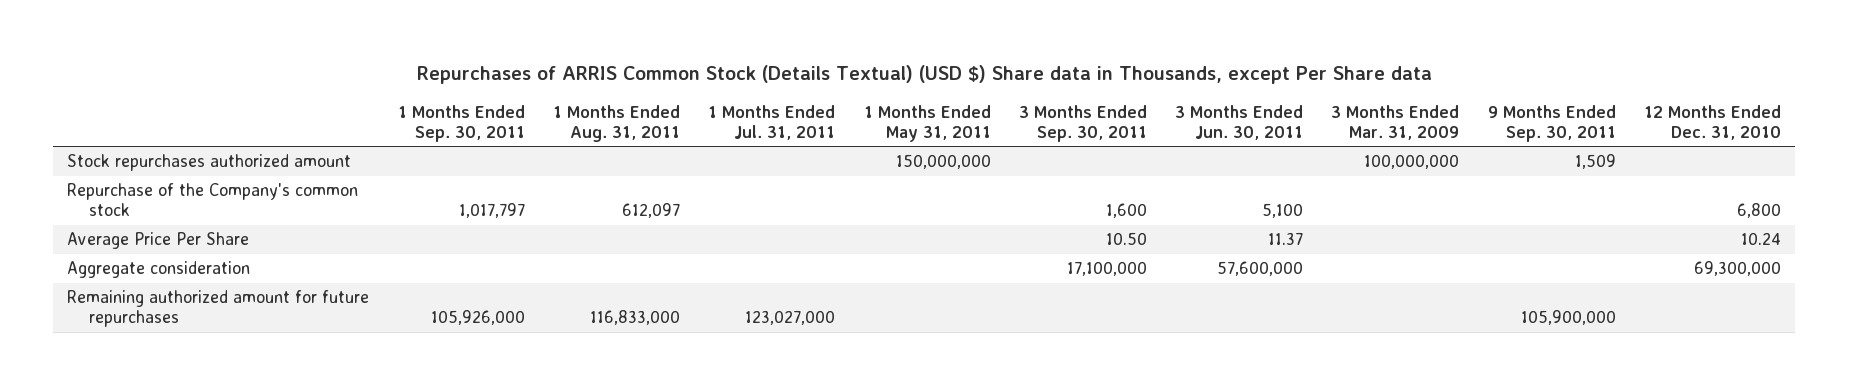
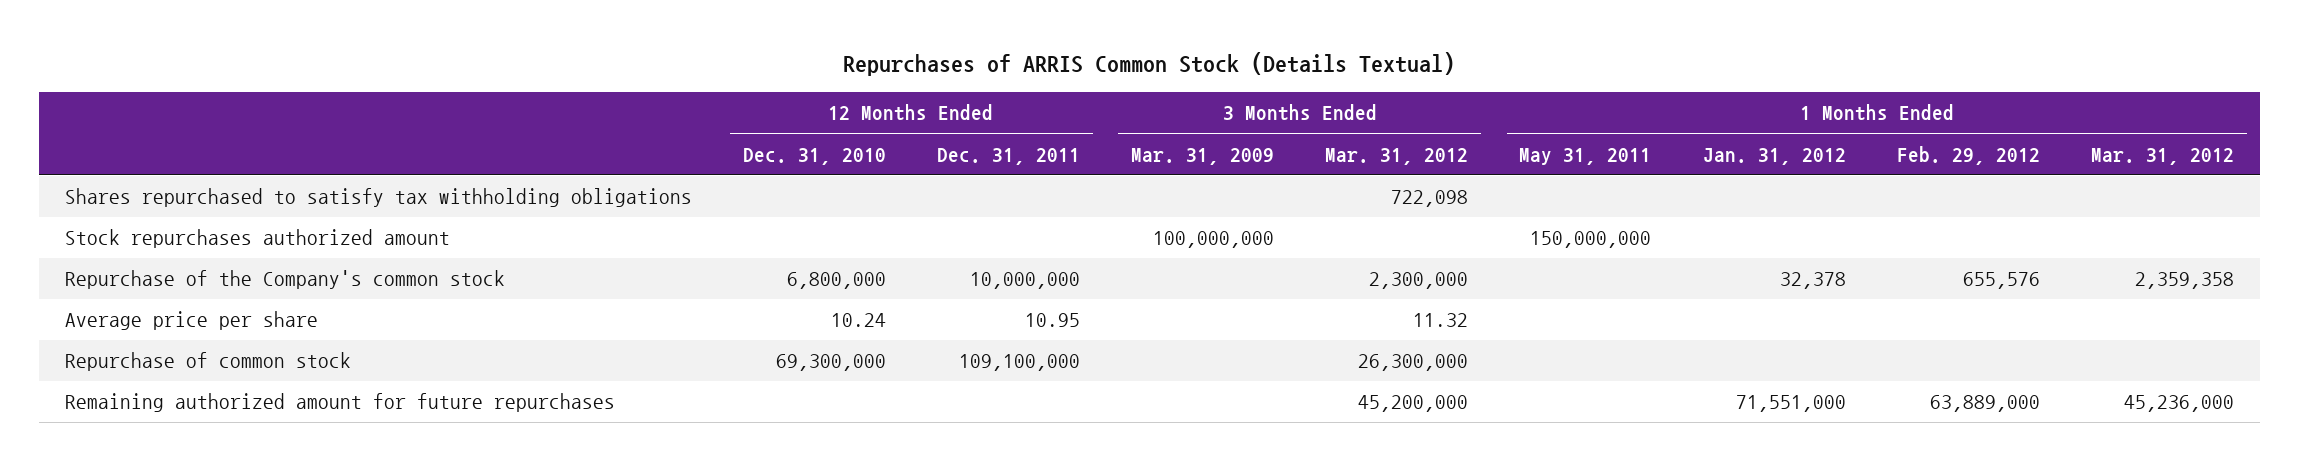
- Repurchases of ARRIS Common Stock (Details Textual) (USD $) Share data in Thousands, except Per Share data
+ Repurchases of ARRIS Common Stock (Details Textual)
- | 1 Months Ended Sep. 30, 2011 | 1 Months Ended Aug. 31, 2011 | 1 Months Ended Jul. 31, 2011 | 1 Months Ended May 31, 2011 | 3 Months Ended Sep. 30, 2011 | 3 Months Ended Jun. 30, 2011 | 3 Months Ended Mar. 31, 2009 | 9 Months Ended Sep. 30, 2011 | 12 Months Ended Dec. 31, 2010
+ | 12 Months Ended Dec. 31, 2010 | 12 Months Ended Dec. 31, 2011 | 3 Months Ended Mar. 31, 2009 | 3 Months Ended Mar. 31, 2012 | 1 Months Ended May 31, 2011 | 1 Months Ended Jan. 31, 2012 | 1 Months Ended Feb. 29, 2012 | 1 Months Ended Mar. 31, 2012
+ Shares repurchased to satisfy tax withholding obligations | | | | 722,098 | | | |
- Repurchase of the Company's common stock | 1,017,797 | 612,097 | | | 1,600 | 5,100 | | | 6,800
- Average Price Per Share | | | | | 10.50 | 11.37 | | | 10.24
- Aggregate consideration | | | | | 17,100,000 | 57,600,000 | | | 69,300,000
+ Repurchase of the Company's common stock | 6,800,000 | 10,000,000 | | 2,300,000 | | 32,378 | 655,576 | 2,359,358
+ Average price per share | 10.24 | 10.95 | | 11.32 | | | |
+ Repurchase of common stock | 69,300,000 | 109,100,000 | | 26,300,000 | | | |

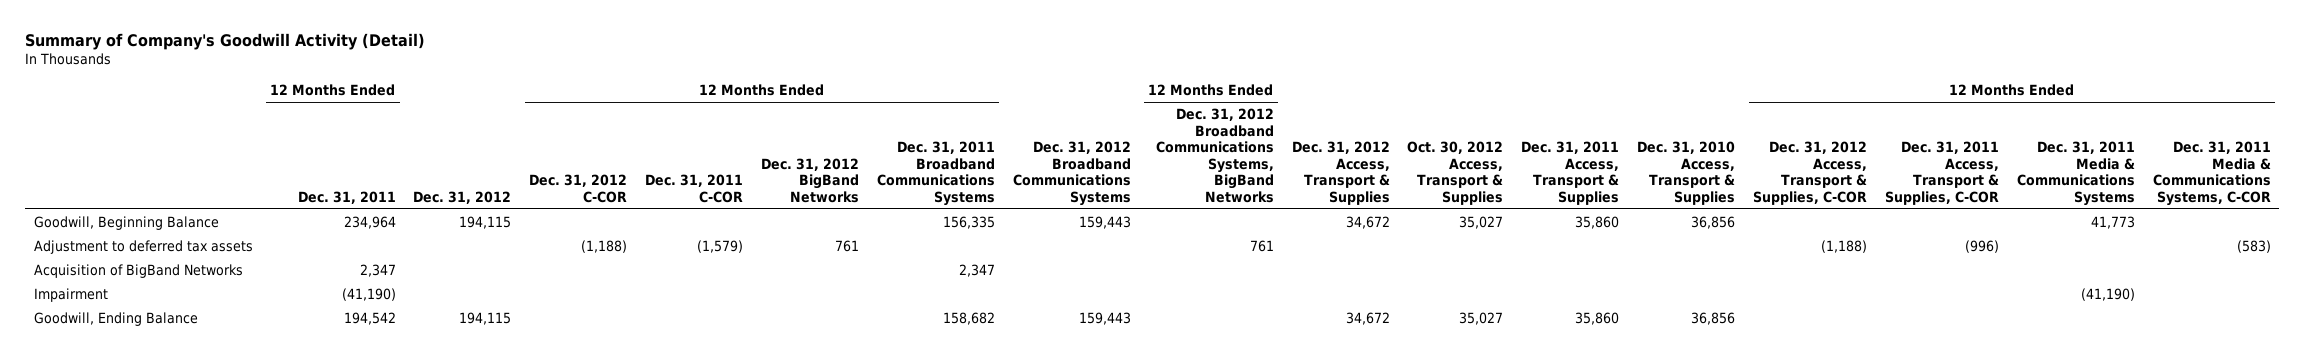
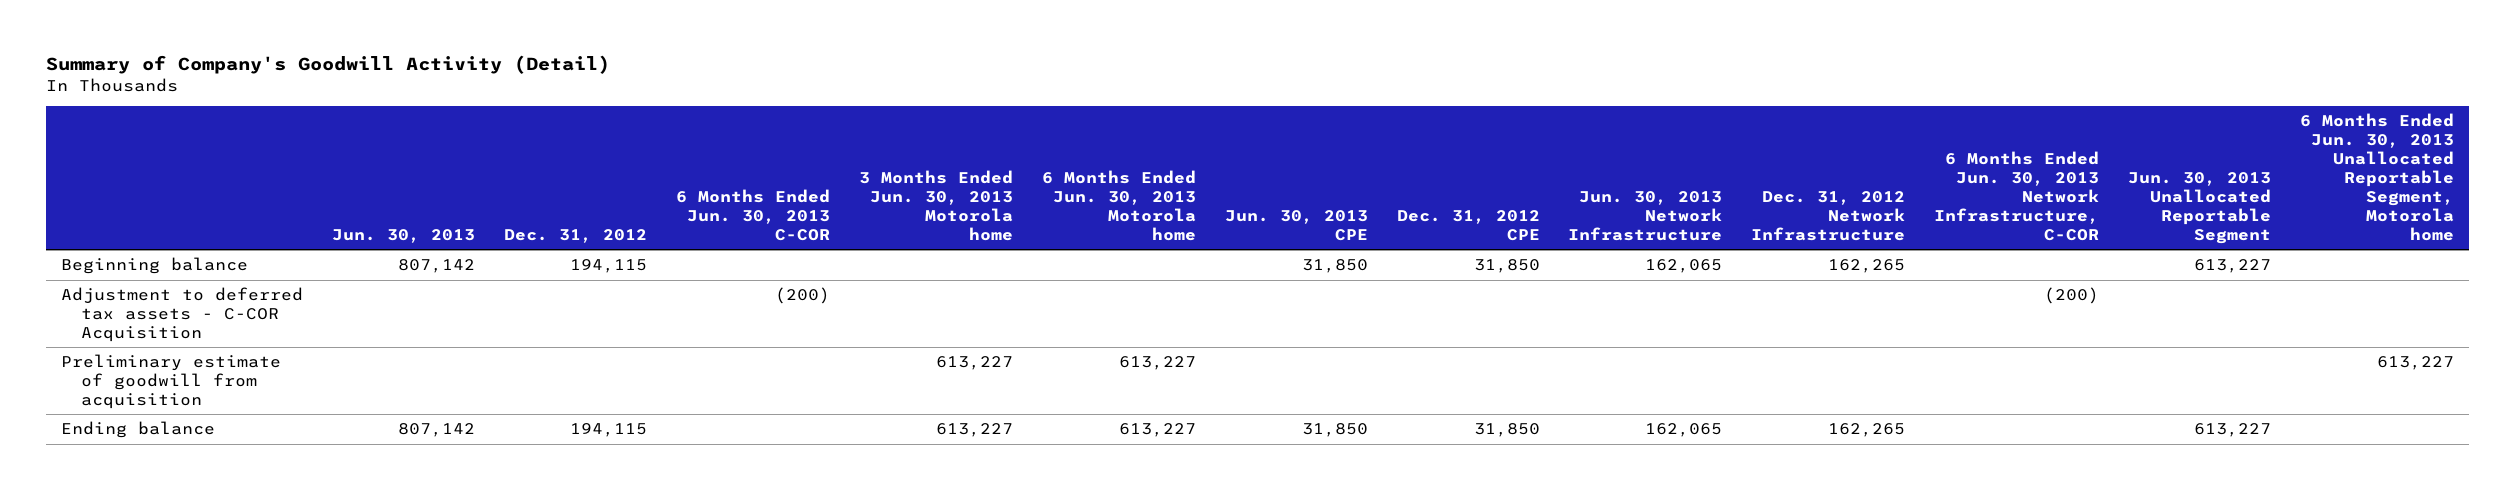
- | 12 Months Ended Dec. 31, 2011 | Dec. 31, 2012 | 12 Months Ended Dec. 31, 2012 C-COR | 12 Months Ended Dec. 31, 2011 C-COR | 12 Months Ended Dec. 31, 2012 BigBand Networks | 12 Months Ended Dec. 31, 2011 Broadband Communications Systems | Dec. 31, 2012 Broadband Communications Systems | 12 Months Ended Dec. 31, 2012 Broadband Communications Systems, BigBand Networks | Dec. 31, 2012 Access, Transport & Supplies | Oct. 30, 2012 Access, Transport & Supplies | Dec. 31, 2011 Access, Transport & Supplies | Dec. 31, 2010 Access, Transport & Supplies | 12 Months Ended Dec. 31, 2012 Access, Transport & Supplies, C-COR | 12 Months Ended Dec. 31, 2011 Access, Transport & Supplies, C-COR | 12 Months Ended Dec. 31, 2011 Media & Communications Systems | 12 Months Ended Dec. 31, 2011 Media & Communications Systems, C-COR
+ | Jun. 30, 2013 | Dec. 31, 2012 | 6 Months Ended Jun. 30, 2013 C-COR | 3 Months Ended Jun. 30, 2013 Motorola home | 6 Months Ended Jun. 30, 2013 Motorola home | Jun. 30, 2013 CPE | Dec. 31, 2012 CPE | Jun. 30, 2013 Network Infrastructure | Dec. 31, 2012 Network Infrastructure | 6 Months Ended Jun. 30, 2013 Network Infrastructure, C-COR | Jun. 30, 2013 Unallocated Reportable Segment | 6 Months Ended Jun. 30, 2013 Unallocated Reportable Segment, Motorola home
- Goodwill, Beginning Balance | 234,964 | 194,115 | | | | 156,335 | 159,443 | | 34,672 | 35,027 | 35,860 | 36,856 | | | 41,773 |
- Adjustment to deferred tax assets | | | (1,188) | (1,579) | 761 | | | 761 | | | | | (1,188) | (996) | | (583)
- Acquisition of BigBand Networks | 2,347 | | | | | 2,347 | | | | | | | | | |
- Impairment | (41,190) | | | | | | | | | | | | | | (41,190) |
- Goodwill, Ending Balance | 194,542 | 194,115 | | | | 158,682 | 159,443 | | 34,672 | 35,027 | 35,860 | 36,856 | | | |
+ Beginning balance | 807,142 | 194,115 | | | | 31,850 | 31,850 | 162,065 | 162,265 | | 613,227 |
+ Adjustment to deferred tax assets - C-COR Acquisition | | | (200) | | | | | | | (200) | |
+ Preliminary estimate of goodwill from acquisition | | | | 613,227 | 613,227 | | | | | | | 613,227
+ Ending balance | 807,142 | 194,115 | | 613,227 | 613,227 | 31,850 | 31,850 | 162,065 | 162,265 | | 613,227 |

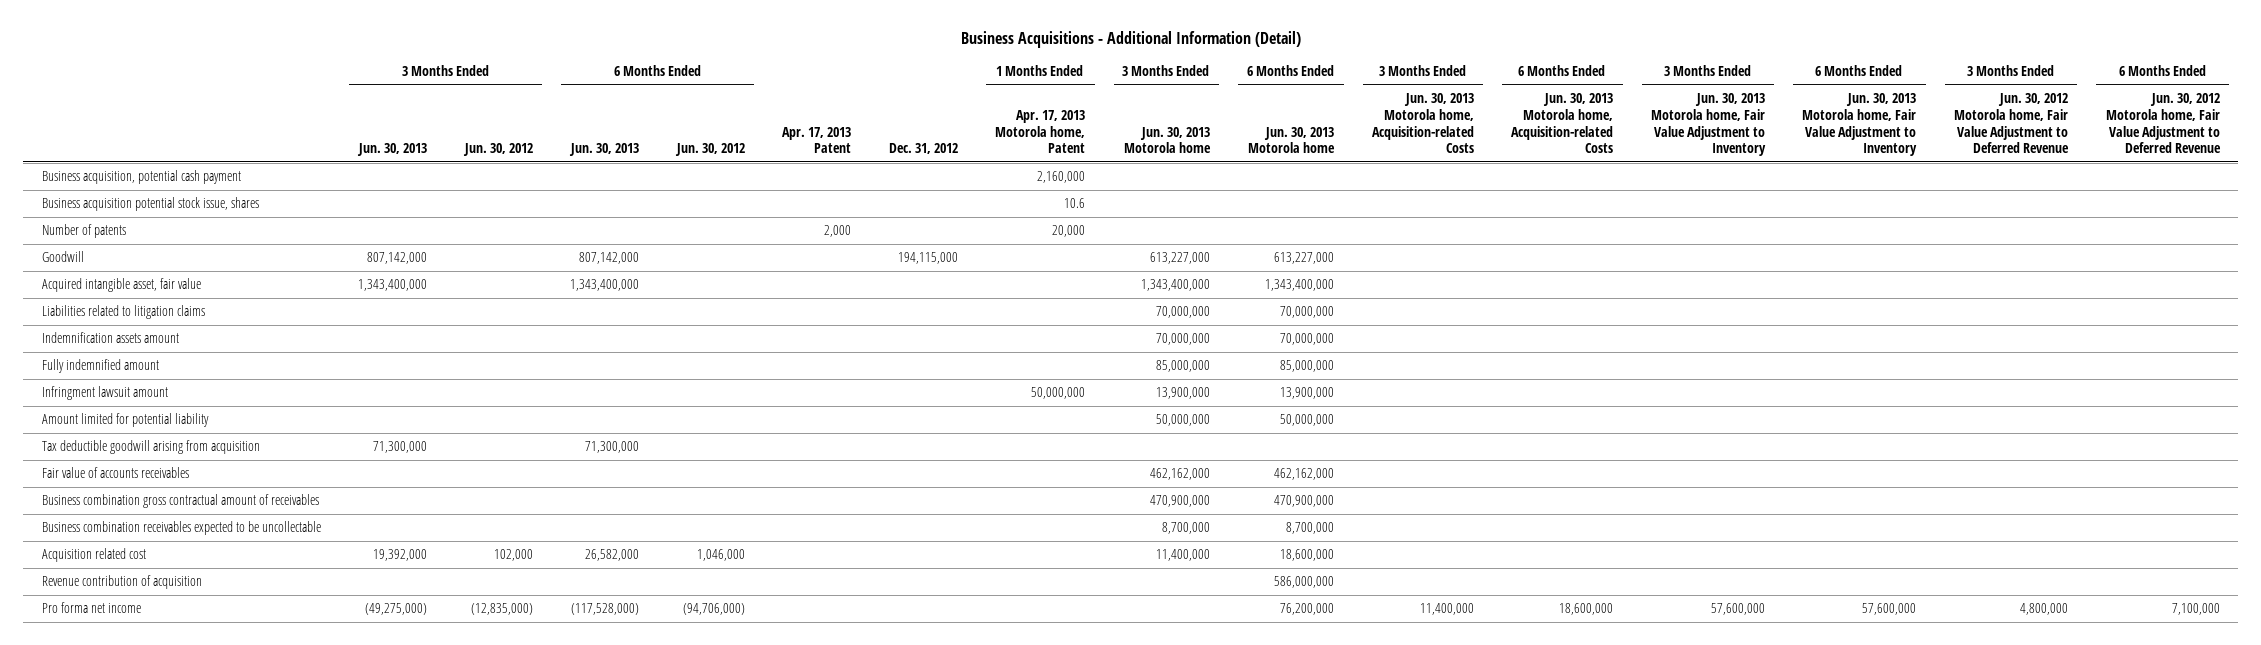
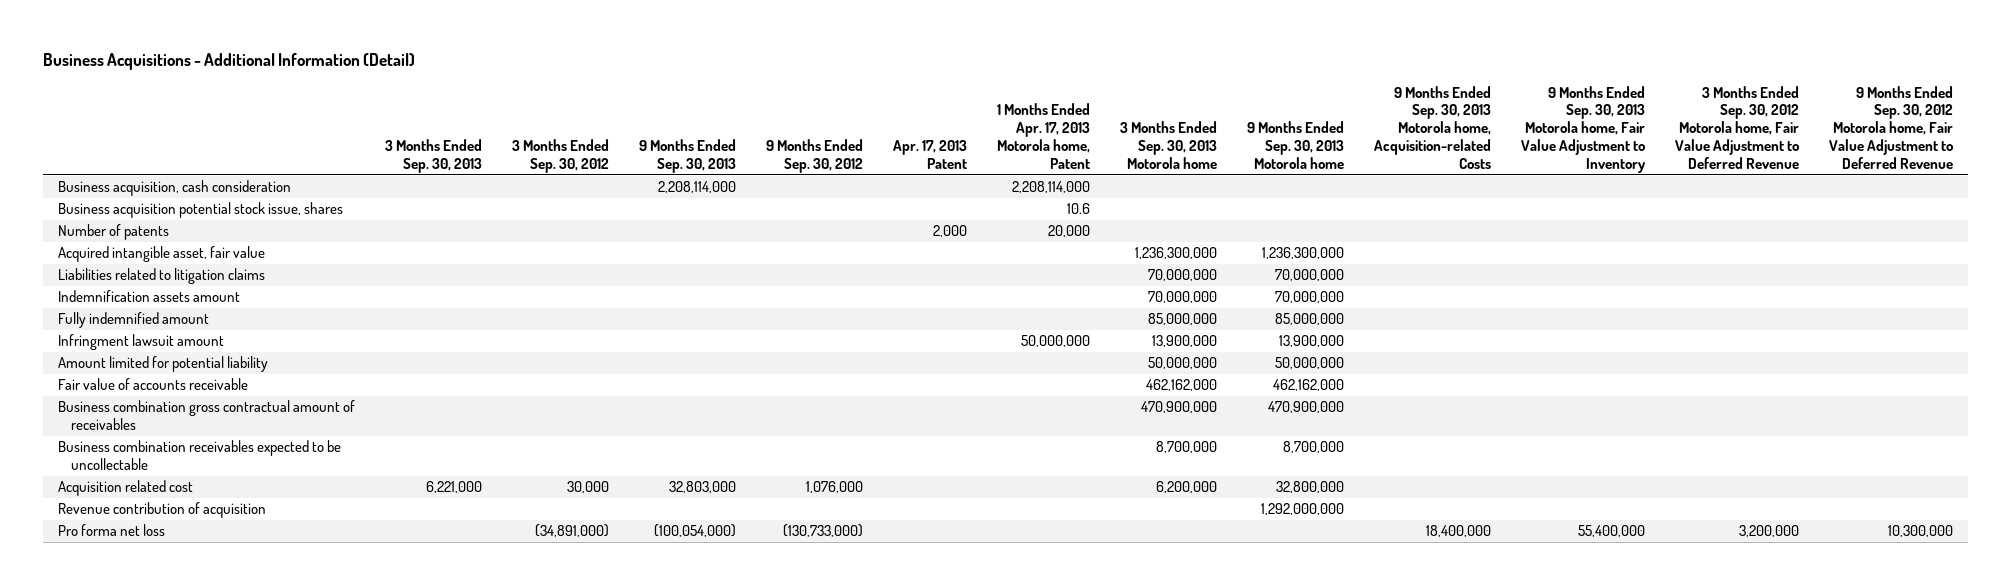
- | 3 Months Ended Jun. 30, 2013 | 3 Months Ended Jun. 30, 2012 | 6 Months Ended Jun. 30, 2013 | 6 Months Ended Jun. 30, 2012 | Apr. 17, 2013 Patent | Dec. 31, 2012 | 1 Months Ended Apr. 17, 2013 Motorola home, Patent | 3 Months Ended Jun. 30, 2013 Motorola home | 6 Months Ended Jun. 30, 2013 Motorola home | 3 Months Ended Jun. 30, 2013 Motorola home, Acquisition-related Costs | 6 Months Ended Jun. 30, 2013 Motorola home, Acquisition-related Costs | 3 Months Ended Jun. 30, 2013 Motorola home, Fair Value Adjustment to Inventory | 6 Months Ended Jun. 30, 2013 Motorola home, Fair Value Adjustment to Inventory | 3 Months Ended Jun. 30, 2012 Motorola home, Fair Value Adjustment to Deferred Revenue | 6 Months Ended Jun. 30, 2012 Motorola home, Fair Value Adjustment to Deferred Revenue
+ | 3 Months Ended Sep. 30, 2013 | 3 Months Ended Sep. 30, 2012 | 9 Months Ended Sep. 30, 2013 | 9 Months Ended Sep. 30, 2012 | Apr. 17, 2013 Patent | 1 Months Ended Apr. 17, 2013 Motorola home, Patent | 3 Months Ended Sep. 30, 2013 Motorola home | 9 Months Ended Sep. 30, 2013 Motorola home | 9 Months Ended Sep. 30, 2013 Motorola home, Acquisition-related Costs | 9 Months Ended Sep. 30, 2013 Motorola home, Fair Value Adjustment to Inventory | 3 Months Ended Sep. 30, 2012 Motorola home, Fair Value Adjustment to Deferred Revenue | 9 Months Ended Sep. 30, 2012 Motorola home, Fair Value Adjustment to Deferred Revenue
- Business acquisition, potential cash payment | | | | | | | 2,160,000 | | | | | | | |
+ Business acquisition, cash consideration | | | 2,208,114,000 | | | 2,208,114,000 | | | | | |
- Goodwill | 807,142,000 | | 807,142,000 | | | 194,115,000 | | 613,227,000 | 613,227,000 | | | | | |
- Tax deductible goodwill arising from acquisition | 71,300,000 | | 71,300,000 | | | | | | | | | | | |
- Fair value of accounts receivables | | | | | | | | 462,162,000 | 462,162,000 | | | | | |
+ Fair value of accounts receivable | | | | | | | 462,162,000 | 462,162,000 | | | |
- Pro forma net income | (49,275,000) | (12,835,000) | (117,528,000) | (94,706,000) | | | | | 76,200,000 | 11,400,000 | 18,600,000 | 57,600,000 | 57,600,000 | 4,800,000 | 7,100,000
+ Pro forma net loss | | (34,891,000) | (100,054,000) | (130,733,000) | | | | | 18,400,000 | 55,400,000 | 3,200,000 | 10,300,000

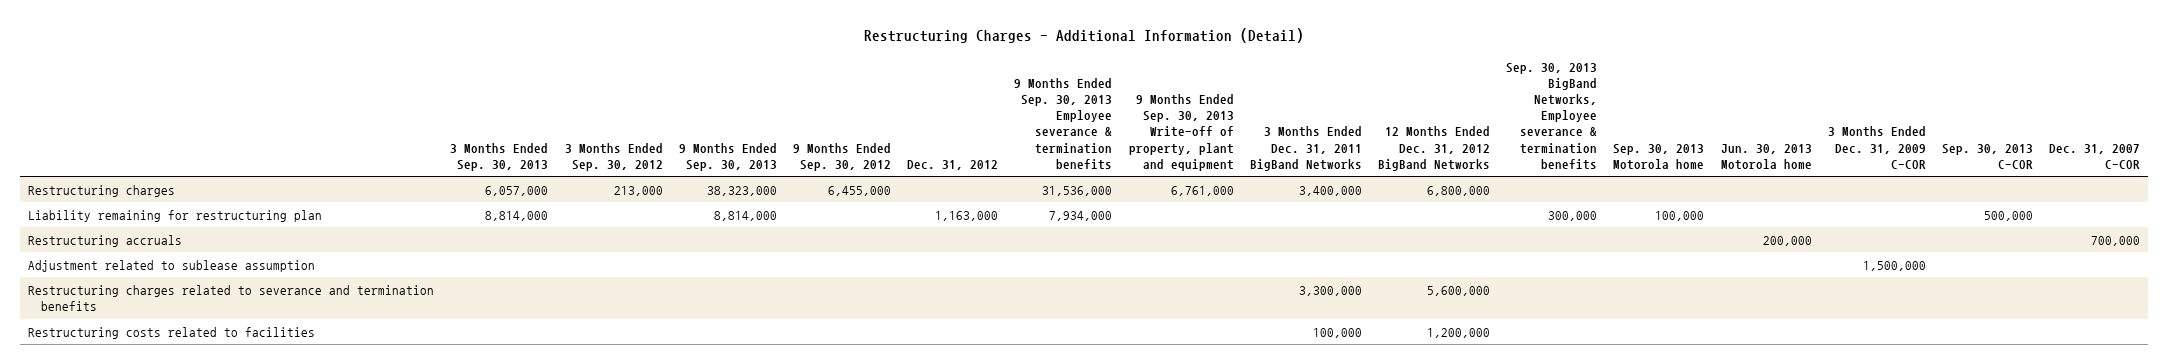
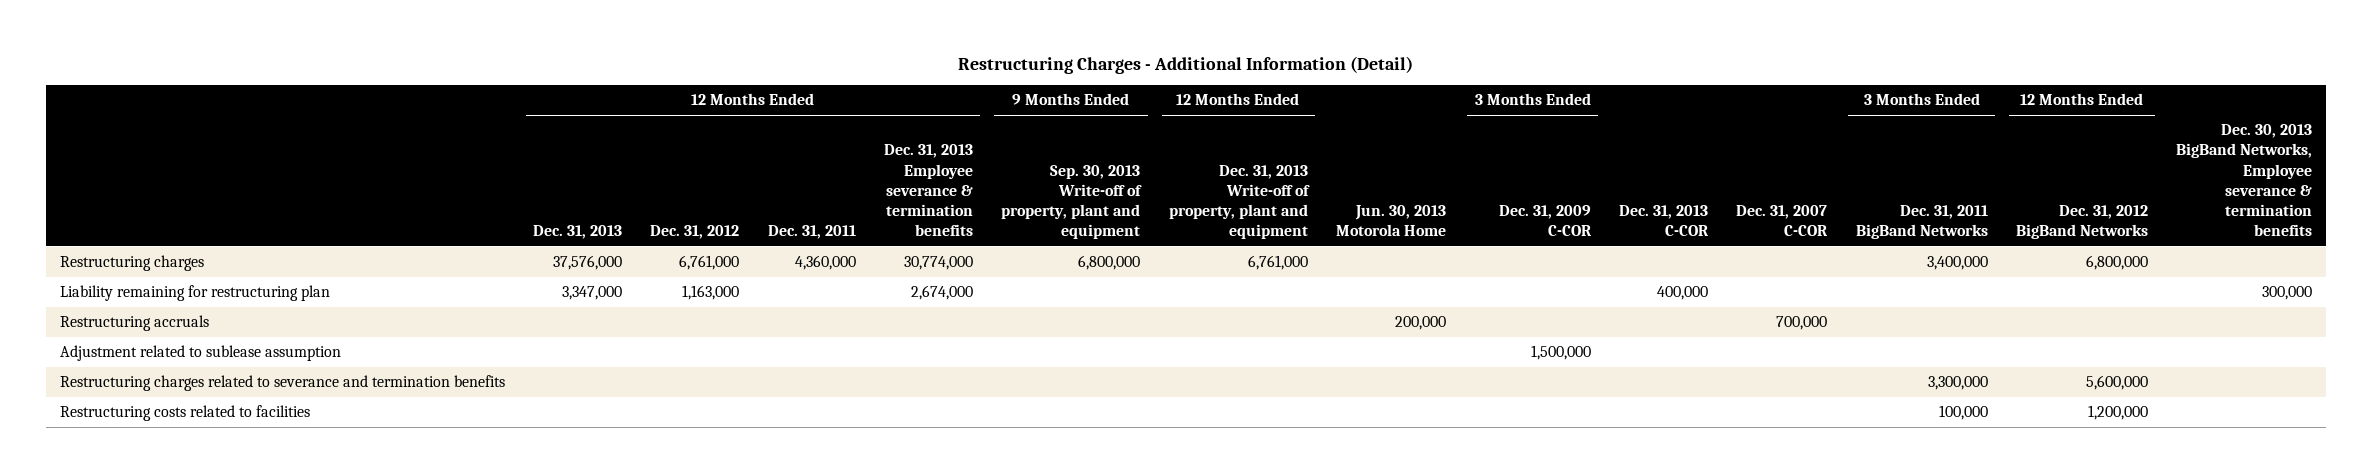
- | 3 Months Ended Sep. 30, 2013 | 3 Months Ended Sep. 30, 2012 | 9 Months Ended Sep. 30, 2013 | 9 Months Ended Sep. 30, 2012 | Dec. 31, 2012 | 9 Months Ended Sep. 30, 2013 Employee severance & termination benefits | 9 Months Ended Sep. 30, 2013 Write-off of property, plant and equipment | 3 Months Ended Dec. 31, 2011 BigBand Networks | 12 Months Ended Dec. 31, 2012 BigBand Networks | Sep. 30, 2013 BigBand Networks, Employee severance & termination benefits | Sep. 30, 2013 Motorola home | Jun. 30, 2013 Motorola home | 3 Months Ended Dec. 31, 2009 C-COR | Sep. 30, 2013 C-COR | Dec. 31, 2007 C-COR
+ | 12 Months Ended Dec. 31, 2013 | 12 Months Ended Dec. 31, 2012 | 12 Months Ended Dec. 31, 2011 | 12 Months Ended Dec. 31, 2013 Employee severance & termination benefits | 9 Months Ended Sep. 30, 2013 Write-off of property, plant and equipment | 12 Months Ended Dec. 31, 2013 Write-off of property, plant and equipment | Jun. 30, 2013 Motorola Home | 3 Months Ended Dec. 31, 2009 C-COR | Dec. 31, 2013 C-COR | Dec. 31, 2007 C-COR | 3 Months Ended Dec. 31, 2011 BigBand Networks | 12 Months Ended Dec. 31, 2012 BigBand Networks | Dec. 30, 2013 BigBand Networks, Employee severance & termination benefits
- Restructuring charges | 6,057,000 | 213,000 | 38,323,000 | 6,455,000 | | 31,536,000 | 6,761,000 | 3,400,000 | 6,800,000 | | | | | |
+ Restructuring charges | 37,576,000 | 6,761,000 | 4,360,000 | 30,774,000 | 6,800,000 | 6,761,000 | | | | | 3,400,000 | 6,800,000 |

